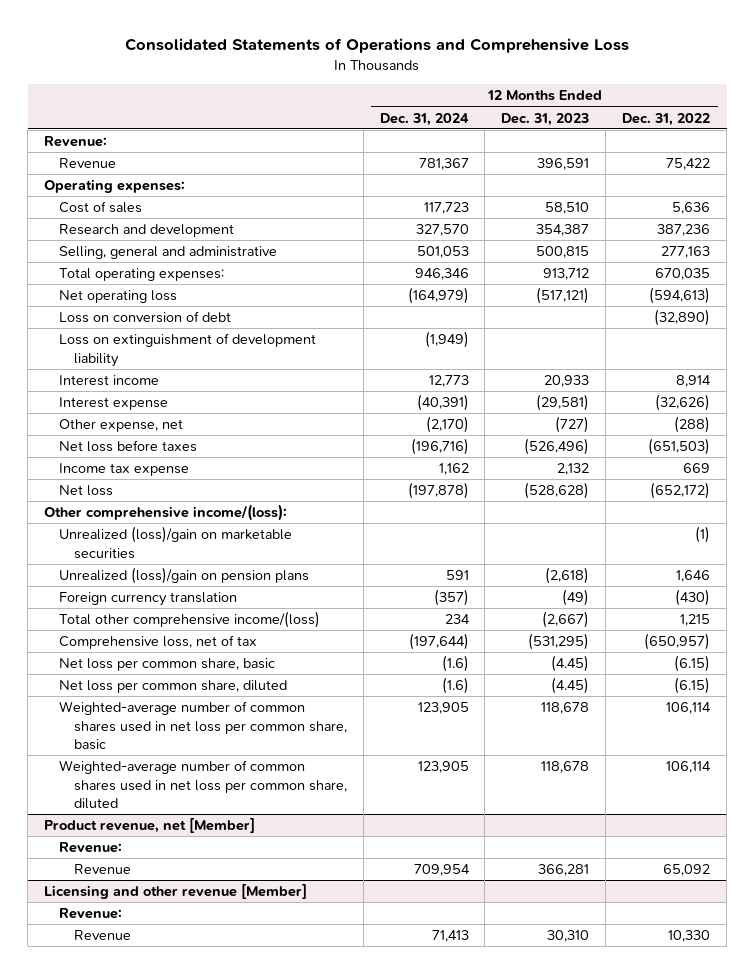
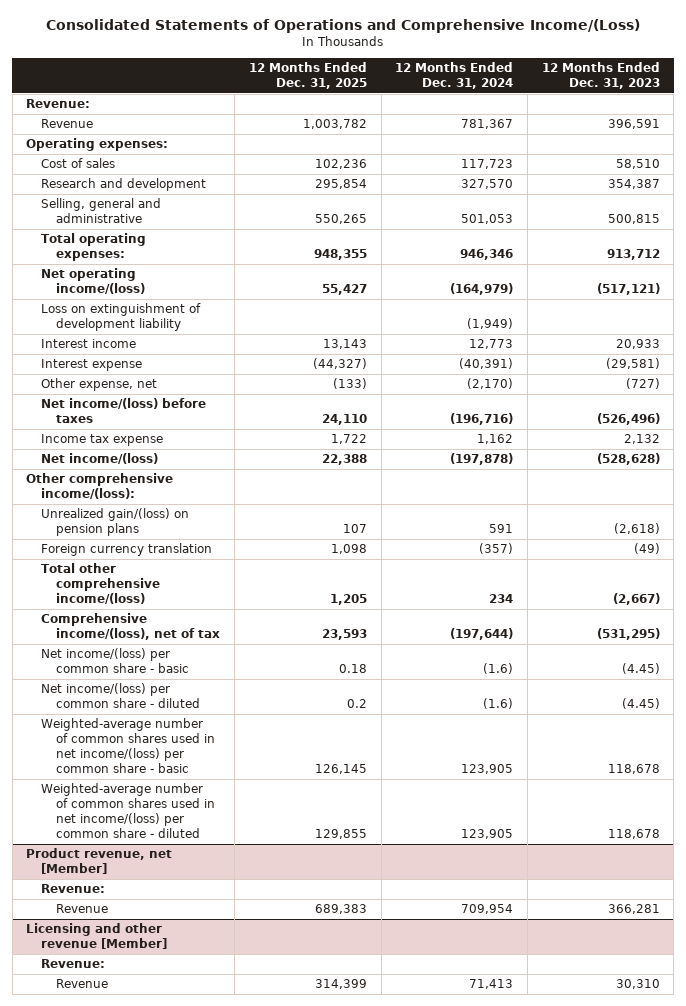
- Consolidated Statements of Operations and Comprehensive Loss
+ Consolidated Statements of Operations and Comprehensive Income/(Loss)
- | 12 Months Ended Dec. 31, 2024 | 12 Months Ended Dec. 31, 2023 | 12 Months Ended Dec. 31, 2022
+ | 12 Months Ended Dec. 31, 2025 | 12 Months Ended Dec. 31, 2024 | 12 Months Ended Dec. 31, 2023
- Net operating loss | (164,979) | (517,121) | (594,613)
- Loss on conversion of debt | | | (32,890)
+ Net operating income/(loss) | 55,427 | (164,979) | (517,121)
- Net loss before taxes | (196,716) | (526,496) | (651,503)
+ Net income/(loss) before taxes | 24,110 | (196,716) | (526,496)
- Net loss | (197,878) | (528,628) | (652,172)
+ Net income/(loss) | 22,388 | (197,878) | (528,628)
- Unrealized (loss)/gain on marketable securities | | | (1)
- Unrealized (loss)/gain on pension plans | 591 | (2,618) | 1,646
+ Unrealized gain/(loss) on pension plans | 107 | 591 | (2,618)
- Comprehensive loss, net of tax | (197,644) | (531,295) | (650,957)
- Net loss per common share, basic | (1.6) | (4.45) | (6.15)
- Net loss per common share, diluted | (1.6) | (4.45) | (6.15)
- Weighted-average number of common shares used in net loss per common share, basic | 123,905 | 118,678 | 106,114
- Weighted-average number of common shares used in net loss per common share, diluted | 123,905 | 118,678 | 106,114
+ Comprehensive income/(loss), net of tax | 23,593 | (197,644) | (531,295)
+ Net income/(loss) per common share - basic | 0.18 | (1.6) | (4.45)
+ Net income/(loss) per common share - diluted | 0.2 | (1.6) | (4.45)
+ Weighted-average number of common shares used in net income/(loss) per common share - basic | 126,145 | 123,905 | 118,678
+ Weighted-average number of common shares used in net income/(loss) per common share - diluted | 129,855 | 123,905 | 118,678

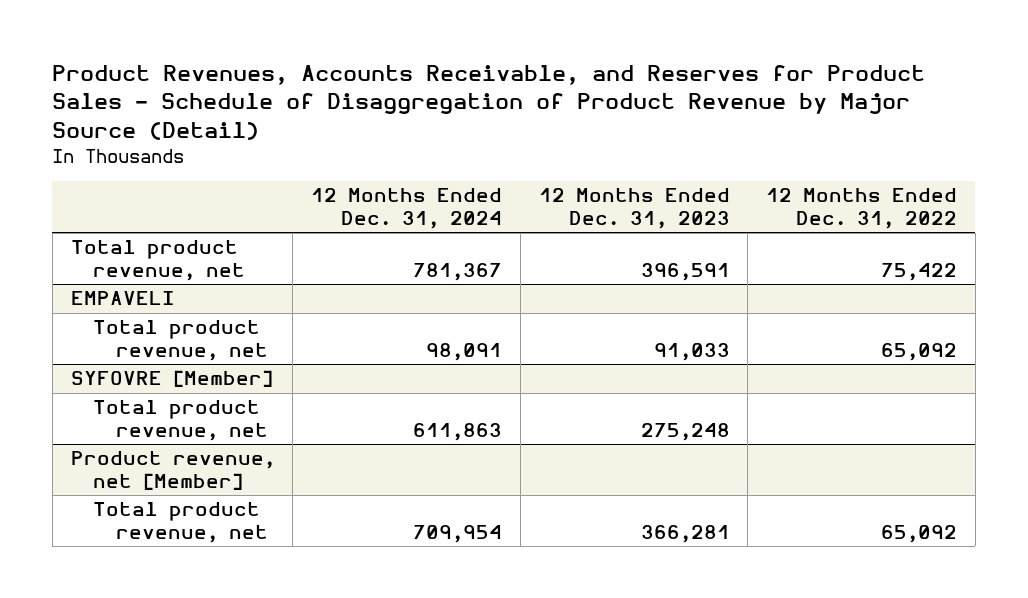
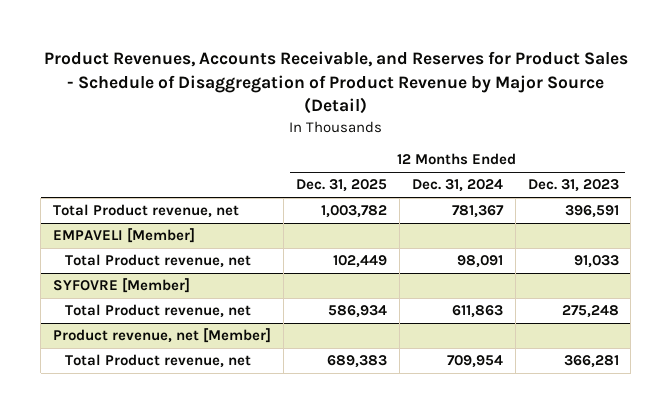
- | 12 Months Ended Dec. 31, 2024 | 12 Months Ended Dec. 31, 2023 | 12 Months Ended Dec. 31, 2022
+ | 12 Months Ended Dec. 31, 2025 | 12 Months Ended Dec. 31, 2024 | 12 Months Ended Dec. 31, 2023
- Total product revenue, net | 781,367 | 396,591 | 75,422
- EMPAVELI
- Total product revenue, net | 98,091 | 91,033 | 65,092
+ Total Product revenue, net | 1,003,782 | 781,367 | 396,591
+ EMPAVELI [Member]
+ Total Product revenue, net | 102,449 | 98,091 | 91,033
@ SYFOVRE [Member]
- Total product revenue, net | 611,863 | 275,248 |
+ Total Product revenue, net | 586,934 | 611,863 | 275,248
@ Product revenue, net [Member]
- Total product revenue, net | 709,954 | 366,281 | 65,092
+ Total Product revenue, net | 689,383 | 709,954 | 366,281

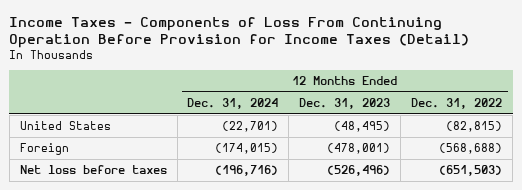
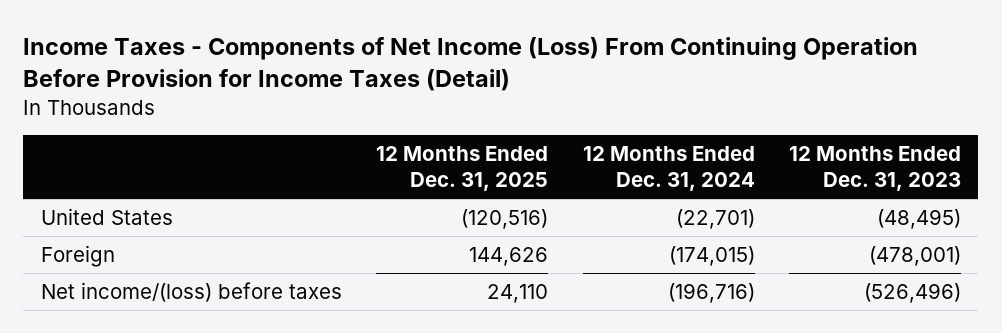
- Income Taxes - Components of Loss From Continuing Operation Before Provision for Income Taxes (Detail)
+ Income Taxes - Components of Net Income (Loss) From Continuing Operation Before Provision for Income Taxes (Detail)
- | 12 Months Ended Dec. 31, 2024 | 12 Months Ended Dec. 31, 2023 | 12 Months Ended Dec. 31, 2022
+ | 12 Months Ended Dec. 31, 2025 | 12 Months Ended Dec. 31, 2024 | 12 Months Ended Dec. 31, 2023
- Net loss before taxes | (196,716) | (526,496) | (651,503)
+ Net income/(loss) before taxes | 24,110 | (196,716) | (526,496)

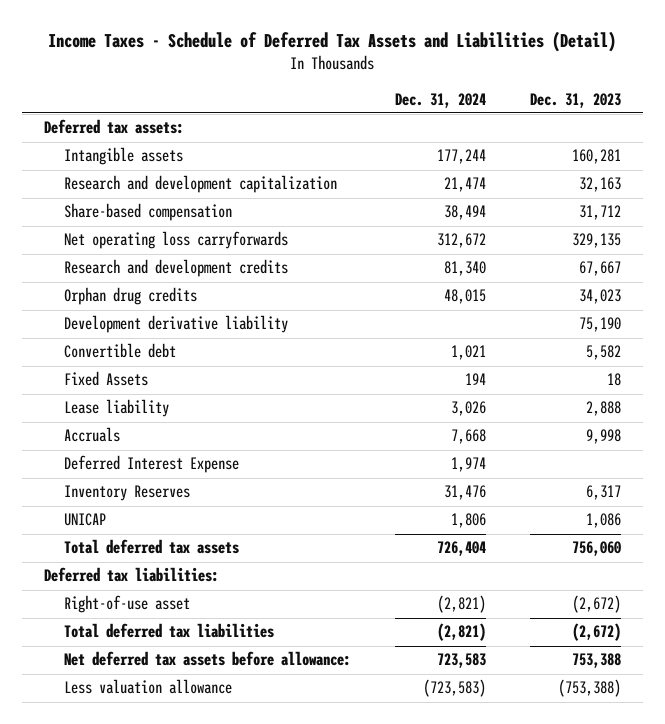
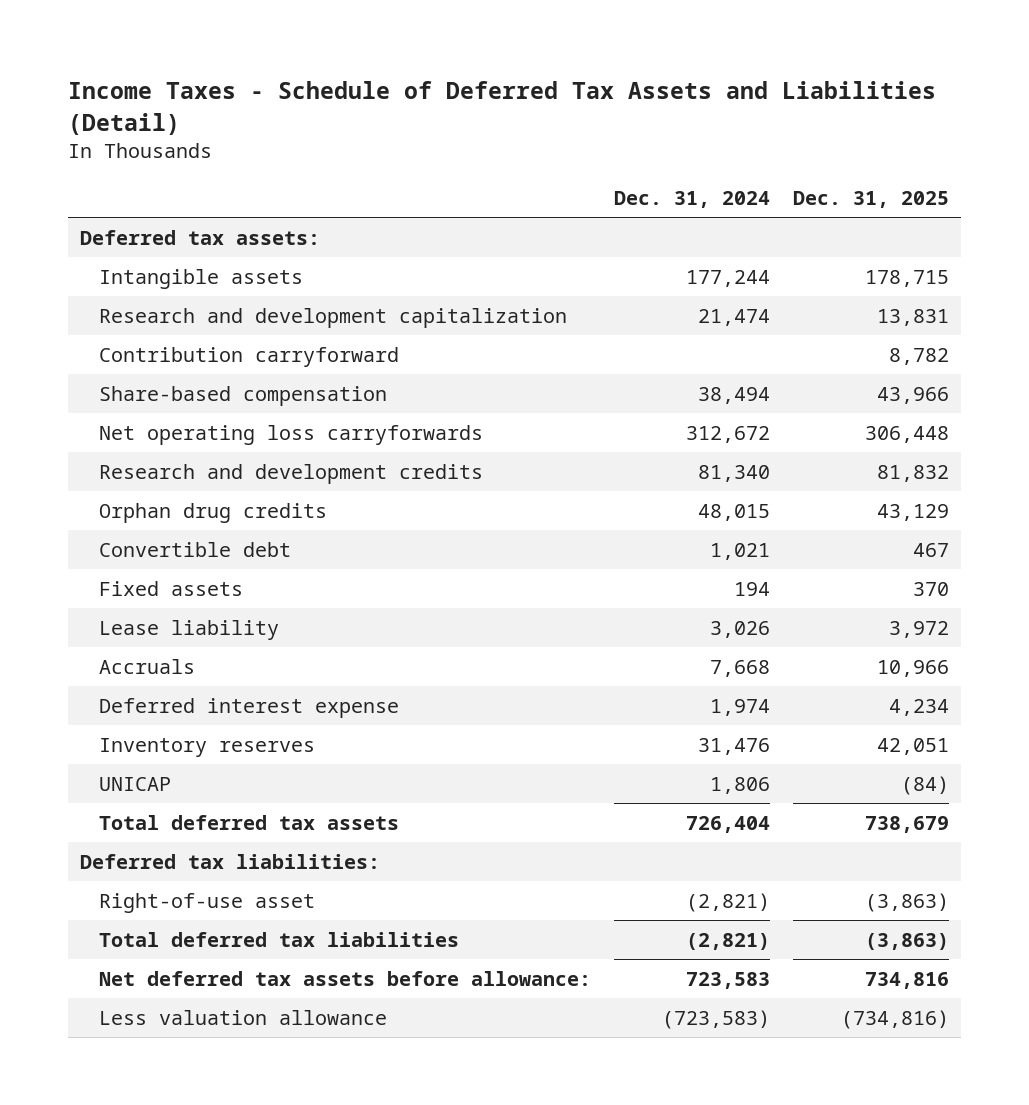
- | Dec. 31, 2024 | Dec. 31, 2023
+ | Dec. 31, 2024 | Dec. 31, 2025
+ Contribution carryforward | | 8,782
- Development derivative liability | | 75,190
- Fixed Assets | 194 | 18
+ Fixed assets | 194 | 370
- Deferred Interest Expense | 1,974 |
- Inventory Reserves | 31,476 | 6,317
+ Deferred interest expense | 1,974 | 4,234
+ Inventory reserves | 31,476 | 42,051

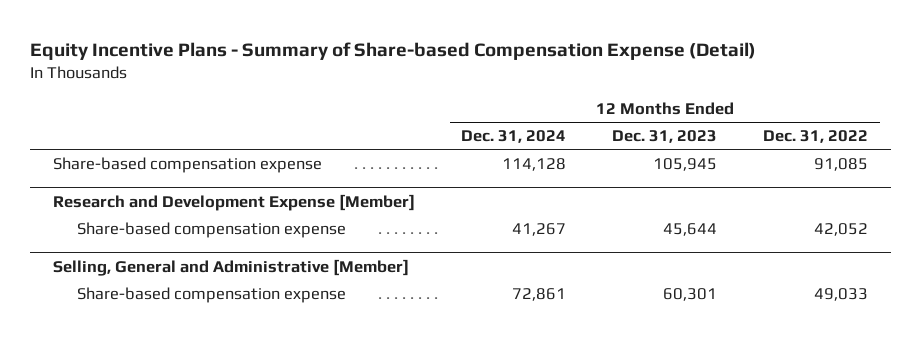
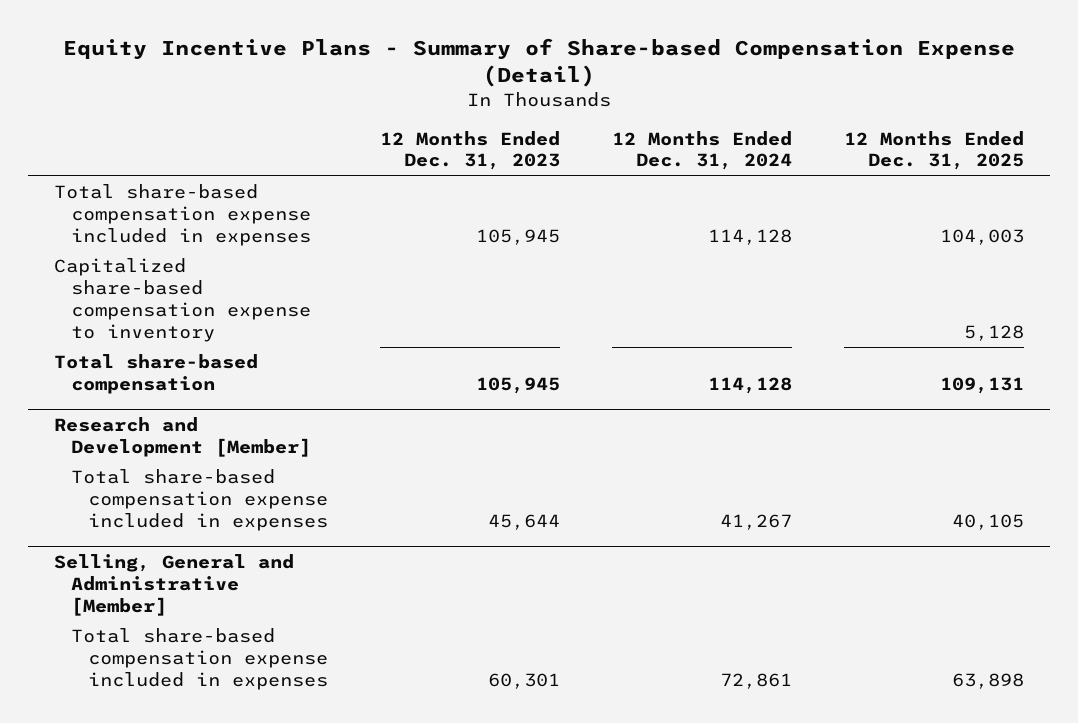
- | 12 Months Ended Dec. 31, 2024 | 12 Months Ended Dec. 31, 2023 | 12 Months Ended Dec. 31, 2022
+ | 12 Months Ended Dec. 31, 2023 | 12 Months Ended Dec. 31, 2024 | 12 Months Ended Dec. 31, 2025
- Share-based compensation expense | 114,128 | 105,945 | 91,085
- Research and Development Expense [Member]
- Share-based compensation expense | 41,267 | 45,644 | 42,052
+ Total share-based compensation expense included in expenses | 105,945 | 114,128 | 104,003
+ Capitalized share-based compensation expense to inventory | | | 5,128
+ Total share-based compensation | 105,945 | 114,128 | 109,131
+ Research and Development [Member]
+ Total share-based compensation expense included in expenses | 45,644 | 41,267 | 40,105
@ Selling, General and Administrative [Member]
- Share-based compensation expense | 72,861 | 60,301 | 49,033
+ Total share-based compensation expense included in expenses | 60,301 | 72,861 | 63,898

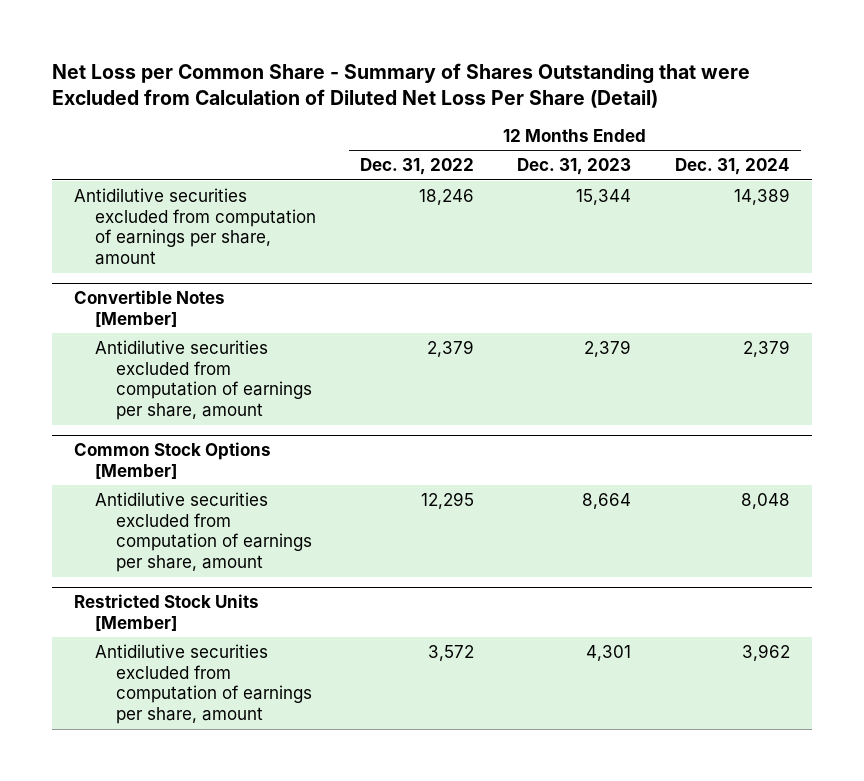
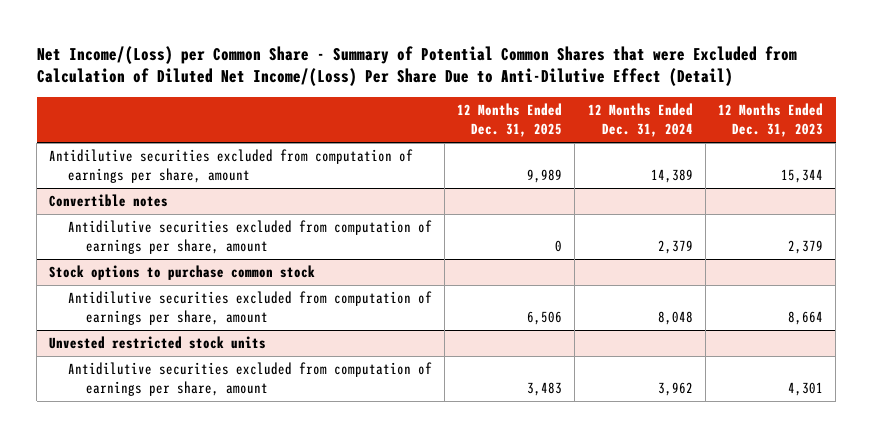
- Net Loss per Common Share - Summary of Shares Outstanding that were Excluded from Calculation of Diluted Net Loss Per Share (Detail)
+ Net Income/(Loss) per Common Share - Summary of Potential Common Shares that were Excluded from Calculation of Diluted Net Income/(Loss) Per Share Due to Anti-Dilutive Effect (Detail)
- | 12 Months Ended Dec. 31, 2022 | 12 Months Ended Dec. 31, 2023 | 12 Months Ended Dec. 31, 2024
+ | 12 Months Ended Dec. 31, 2025 | 12 Months Ended Dec. 31, 2024 | 12 Months Ended Dec. 31, 2023
- Convertible Notes [Member]
+ Convertible notes
- Common Stock Options [Member]
+ Stock options to purchase common stock
- Restricted Stock Units [Member]
+ Unvested restricted stock units

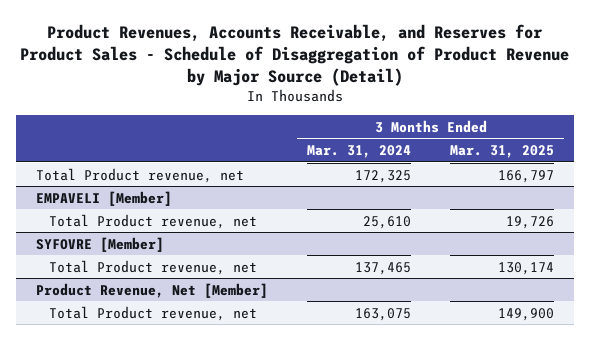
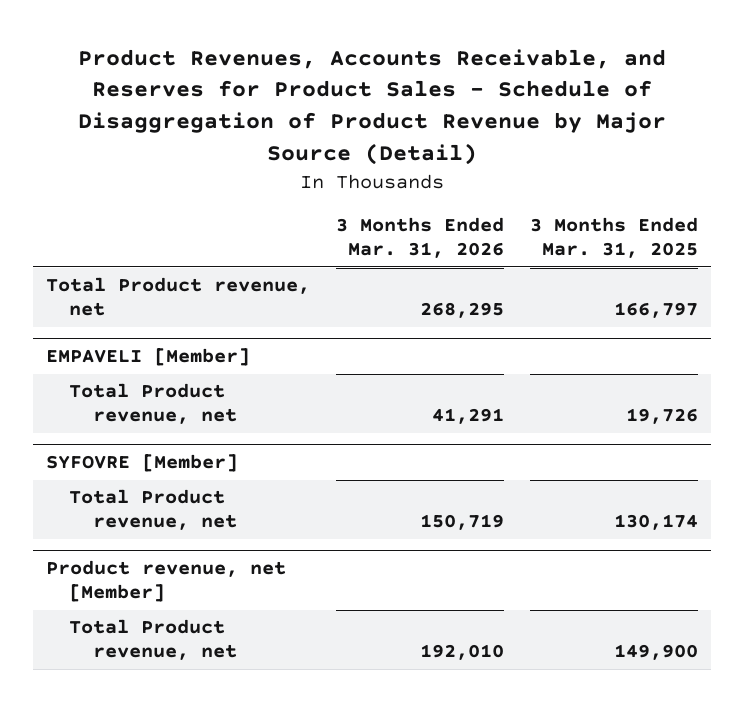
- | 3 Months Ended Mar. 31, 2024 | 3 Months Ended Mar. 31, 2025
+ | 3 Months Ended Mar. 31, 2026 | 3 Months Ended Mar. 31, 2025
- Product Revenue, Net [Member]
+ Product revenue, net [Member]

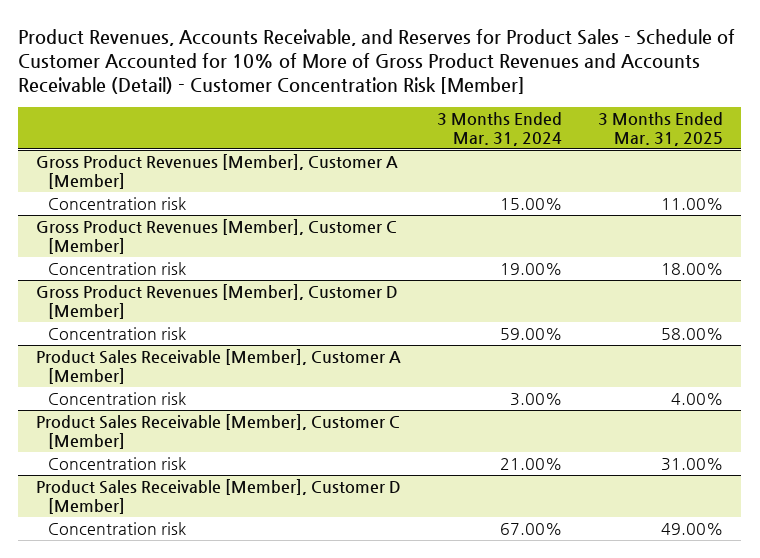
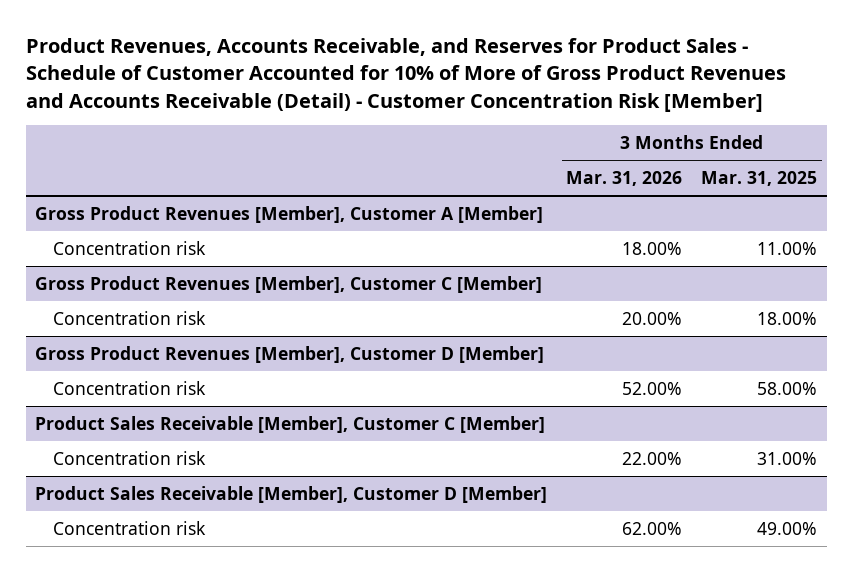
- | 3 Months Ended Mar. 31, 2024 | 3 Months Ended Mar. 31, 2025
+ | 3 Months Ended Mar. 31, 2026 | 3 Months Ended Mar. 31, 2025
- Product Sales Receivable [Member], Customer A [Member]
- Concentration risk | 3.00% | 4.00%

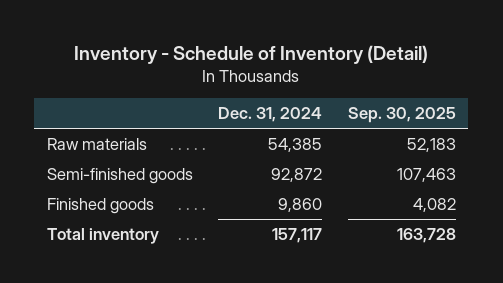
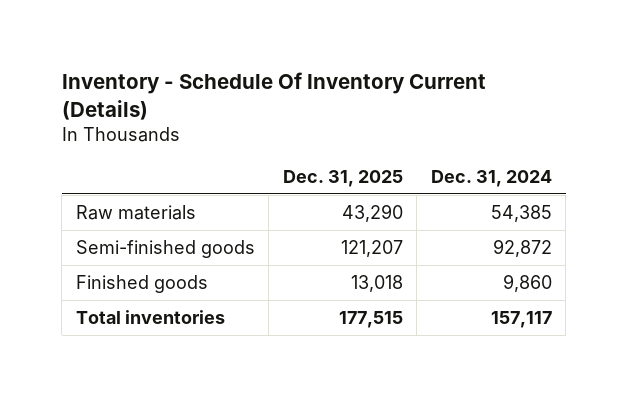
- Inventory - Schedule of Inventory (Detail)
+ Inventory - Schedule Of Inventory Current (Details)
- | Dec. 31, 2024 | Sep. 30, 2025
+ | Dec. 31, 2025 | Dec. 31, 2024
- Total inventory | 157,117 | 163,728
+ Total inventories | 177,515 | 157,117

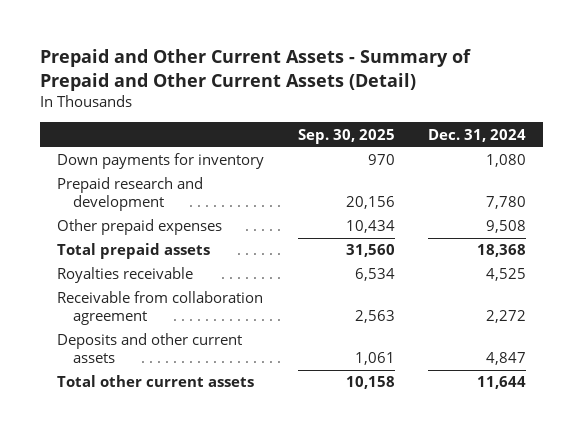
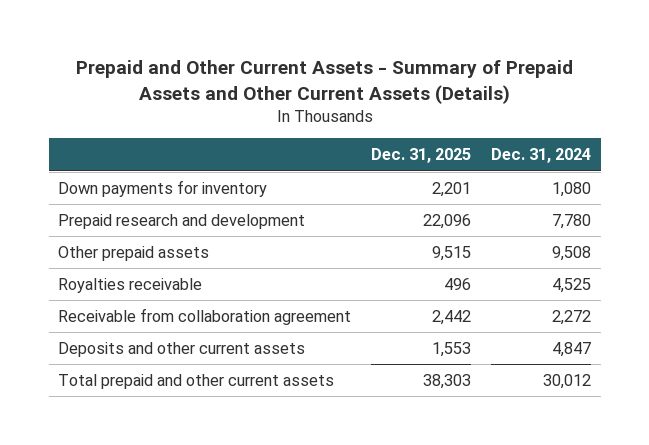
- Prepaid and Other Current Assets - Summary of Prepaid and Other Current Assets (Detail)
+ Prepaid and Other Current Assets - Summary of Prepaid Assets and Other Current Assets (Details)
- | Sep. 30, 2025 | Dec. 31, 2024
+ | Dec. 31, 2025 | Dec. 31, 2024
- Other prepaid expenses | 10,434 | 9,508
- Total prepaid assets | 31,560 | 18,368
+ Other prepaid assets | 9,515 | 9,508
- Total other current assets | 10,158 | 11,644
+ Total prepaid and other current assets | 38,303 | 30,012

